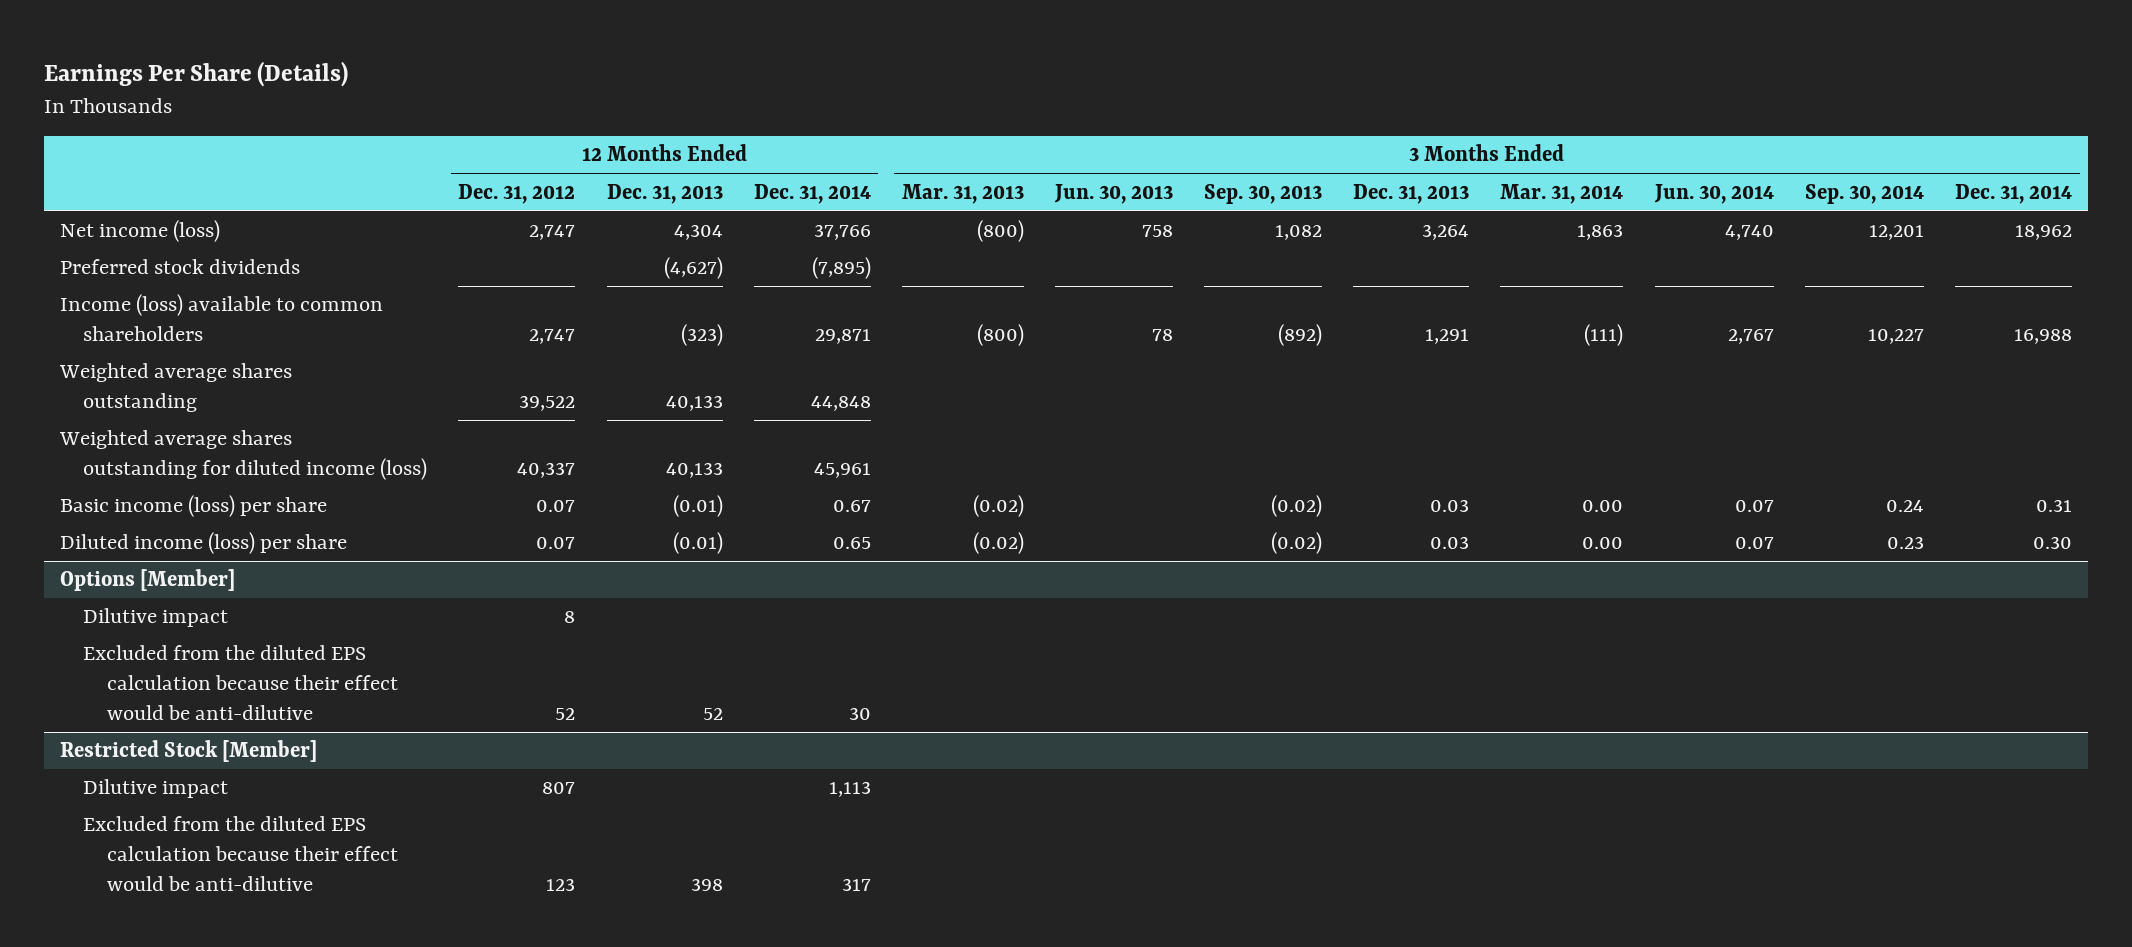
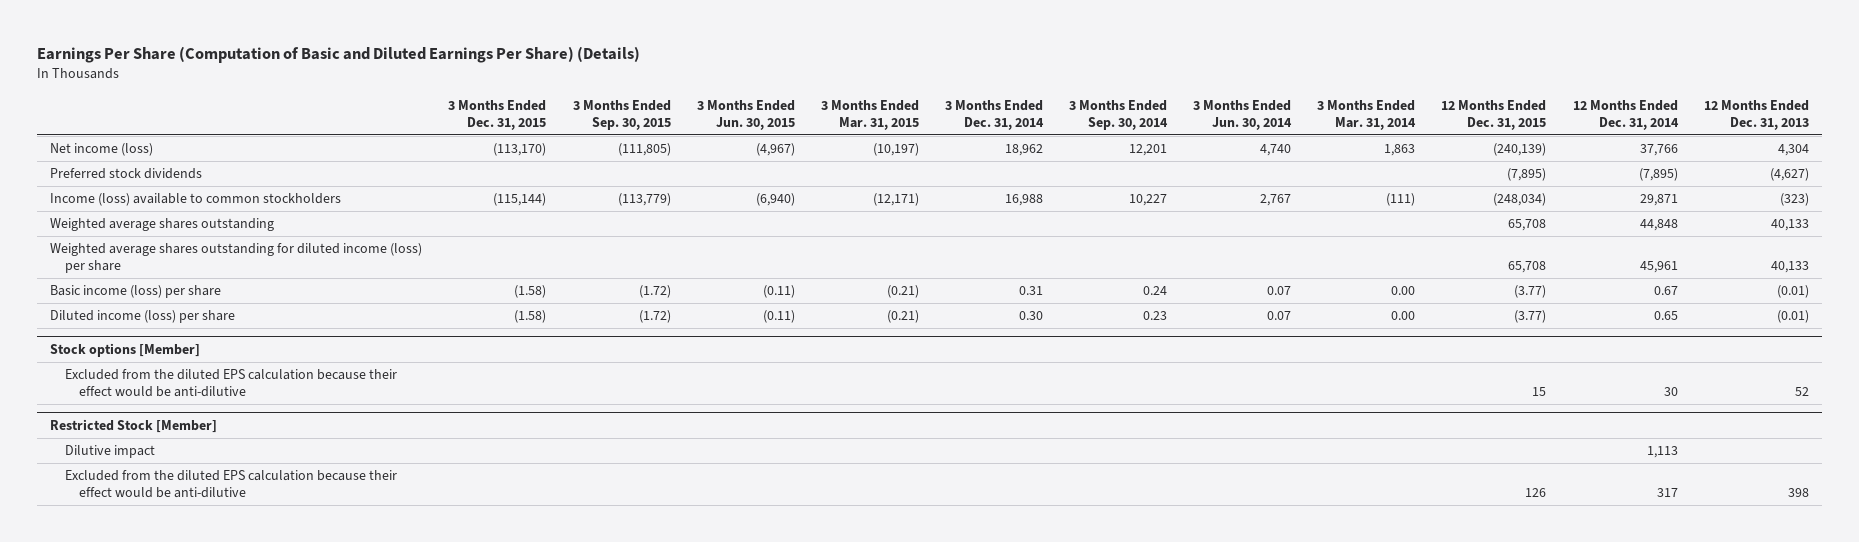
- Earnings Per Share (Details)
+ Earnings Per Share (Computation of Basic and Diluted Earnings Per Share) (Details)
- | 12 Months Ended Dec. 31, 2012 | 12 Months Ended Dec. 31, 2013 | 12 Months Ended Dec. 31, 2014 | 3 Months Ended Mar. 31, 2013 | 3 Months Ended Jun. 30, 2013 | 3 Months Ended Sep. 30, 2013 | 3 Months Ended Dec. 31, 2013 | 3 Months Ended Mar. 31, 2014 | 3 Months Ended Jun. 30, 2014 | 3 Months Ended Sep. 30, 2014 | 3 Months Ended Dec. 31, 2014
+ | 3 Months Ended Dec. 31, 2015 | 3 Months Ended Sep. 30, 2015 | 3 Months Ended Jun. 30, 2015 | 3 Months Ended Mar. 31, 2015 | 3 Months Ended Dec. 31, 2014 | 3 Months Ended Sep. 30, 2014 | 3 Months Ended Jun. 30, 2014 | 3 Months Ended Mar. 31, 2014 | 12 Months Ended Dec. 31, 2015 | 12 Months Ended Dec. 31, 2014 | 12 Months Ended Dec. 31, 2013
- Income (loss) available to common shareholders | 2,747 | (323) | 29,871 | (800) | 78 | (892) | 1,291 | (111) | 2,767 | 10,227 | 16,988
+ Income (loss) available to common stockholders | (115,144) | (113,779) | (6,940) | (12,171) | 16,988 | 10,227 | 2,767 | (111) | (248,034) | 29,871 | (323)
- Weighted average shares outstanding for diluted income (loss) | 40,337 | 40,133 | 45,961 | | | | | | | |
+ Weighted average shares outstanding for diluted income (loss) per share | | | | | | | | | 65,708 | 45,961 | 40,133
- Options [Member]
- Dilutive impact | 8 | | | | | | | | | |
+ Stock options [Member]

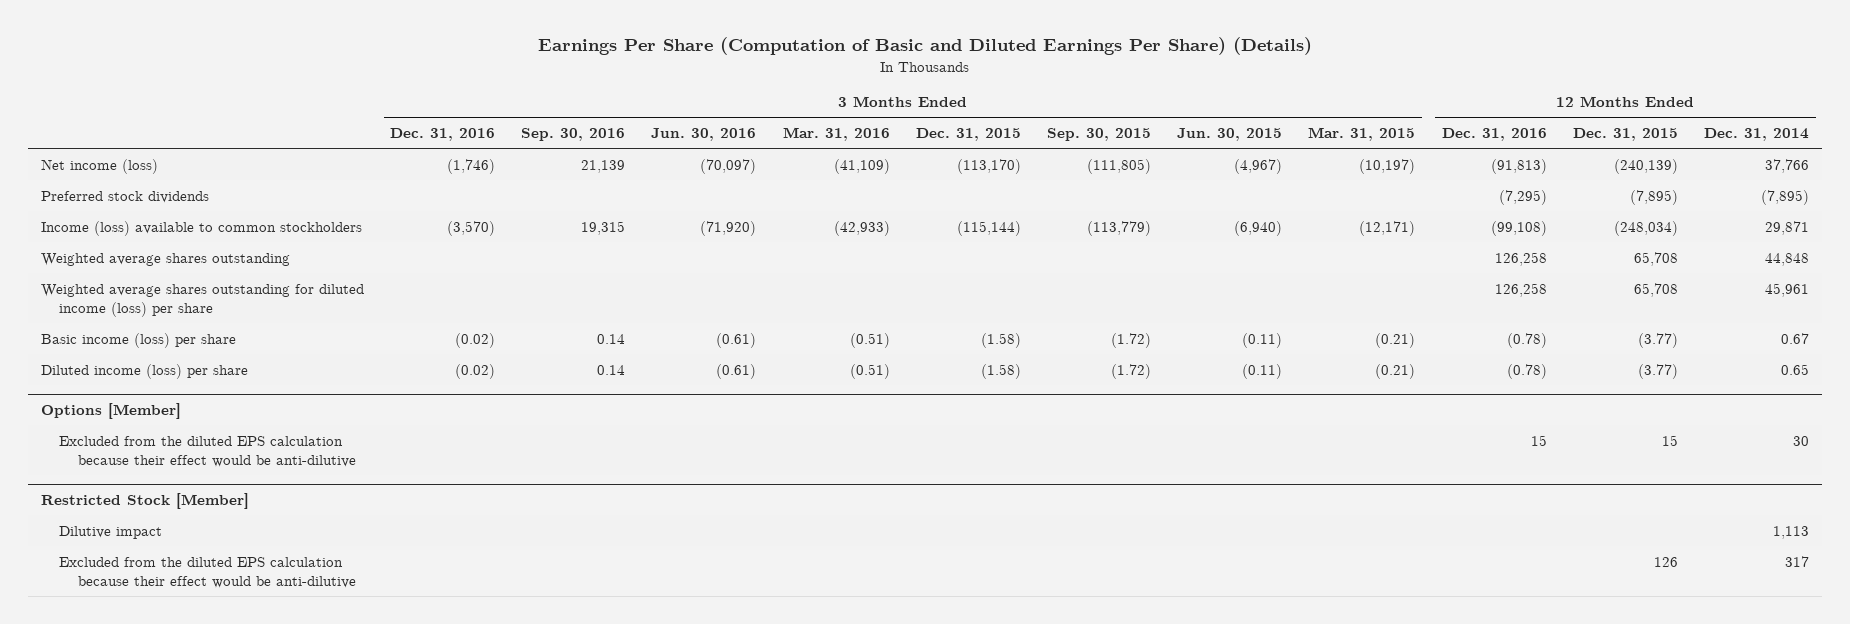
- | 3 Months Ended Dec. 31, 2015 | 3 Months Ended Sep. 30, 2015 | 3 Months Ended Jun. 30, 2015 | 3 Months Ended Mar. 31, 2015 | 3 Months Ended Dec. 31, 2014 | 3 Months Ended Sep. 30, 2014 | 3 Months Ended Jun. 30, 2014 | 3 Months Ended Mar. 31, 2014 | 12 Months Ended Dec. 31, 2015 | 12 Months Ended Dec. 31, 2014 | 12 Months Ended Dec. 31, 2013
+ | 3 Months Ended Dec. 31, 2016 | 3 Months Ended Sep. 30, 2016 | 3 Months Ended Jun. 30, 2016 | 3 Months Ended Mar. 31, 2016 | 3 Months Ended Dec. 31, 2015 | 3 Months Ended Sep. 30, 2015 | 3 Months Ended Jun. 30, 2015 | 3 Months Ended Mar. 31, 2015 | 12 Months Ended Dec. 31, 2016 | 12 Months Ended Dec. 31, 2015 | 12 Months Ended Dec. 31, 2014
- Stock options [Member]
+ Options [Member]

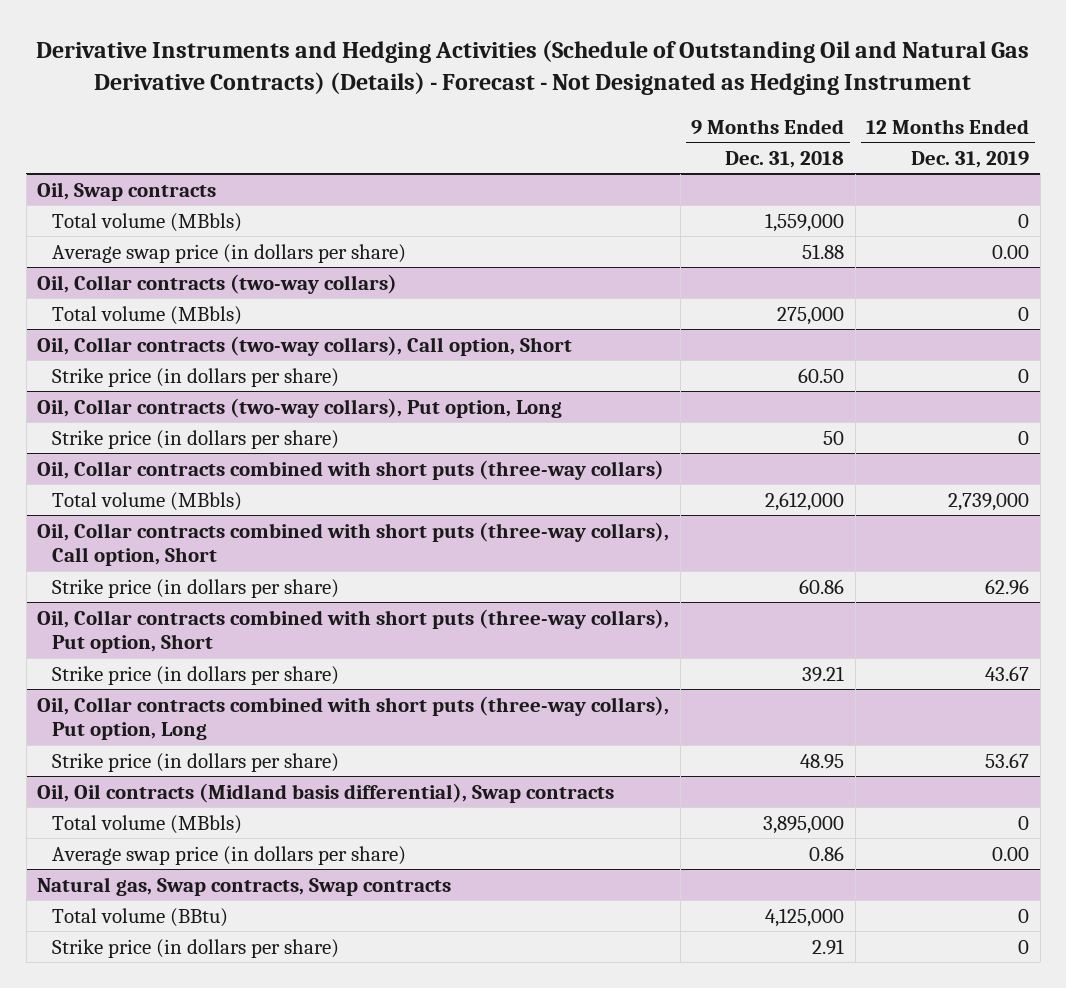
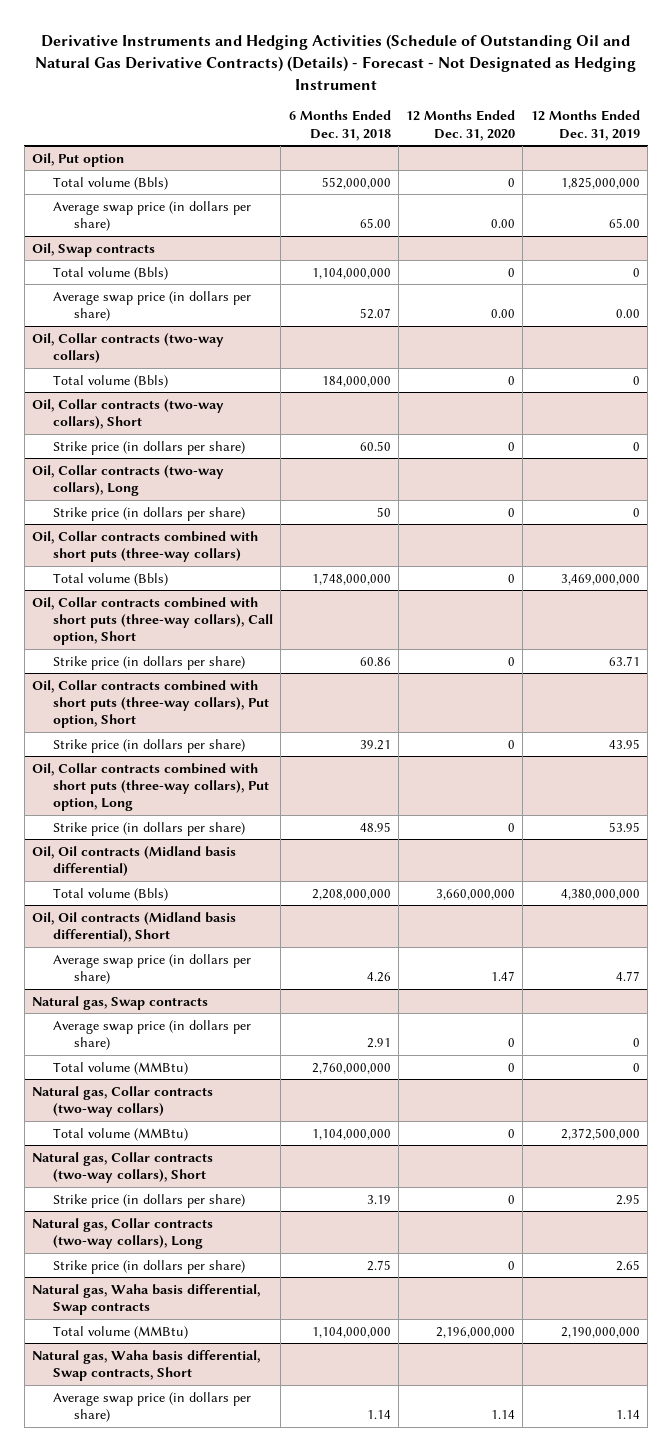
- | 9 Months Ended Dec. 31, 2018 | 12 Months Ended Dec. 31, 2019
+ | 6 Months Ended Dec. 31, 2018 | 12 Months Ended Dec. 31, 2020 | 12 Months Ended Dec. 31, 2019
+ Oil, Put option
+ Total volume (Bbls) | 552,000,000 | 0 | 1,825,000,000
+ Average swap price (in dollars per share) | 65.00 | 0.00 | 65.00
@ Oil, Swap contracts
- Total volume (MBbls) | 1,559,000 | 0
+ Total volume (Bbls) | 1,104,000,000 | 0 | 0
@ Oil, Collar contracts (two-way collars)
- Total volume (MBbls) | 275,000 | 0
- Oil, Collar contracts (two-way collars), Call option, Short
@ Oil, Collar contracts (two-way collars)
+ Total volume (Bbls) | 184,000,000 | 0 | 0
+ Oil, Collar contracts (two-way collars), Short
- Oil, Collar contracts (two-way collars), Put option, Long
+ Oil, Collar contracts (two-way collars), Long
@ Oil, Collar contracts combined with short puts (three-way collars)
- Total volume (MBbls) | 2,612,000 | 2,739,000
+ Total volume (Bbls) | 1,748,000,000 | 0 | 3,469,000,000
@ Oil, Collar contracts combined with short puts (three-way collars), Call option, Short
- Strike price (in dollars per share) | 60.86 | 62.96
+ Strike price (in dollars per share) | 60.86 | 0 | 63.71
@ Oil, Collar contracts combined with short puts (three-way collars), Put option, Short
- Strike price (in dollars per share) | 39.21 | 43.67
+ Strike price (in dollars per share) | 39.21 | 0 | 43.95
@ Oil, Collar contracts combined with short puts (three-way collars), Put option, Long
- Strike price (in dollars per share) | 48.95 | 53.67
- Oil, Oil contracts (Midland basis differential), Swap contracts
- Total volume (MBbls) | 3,895,000 | 0
- Average swap price (in dollars per share) | 0.86 | 0.00
- Natural gas, Swap contracts, Swap contracts
- Total volume (BBtu) | 4,125,000 | 0
- Strike price (in dollars per share) | 2.91 | 0
@ Oil, Collar contracts combined with short puts (three-way collars), Put option, Long
+ Strike price (in dollars per share) | 48.95 | 0 | 53.95
+ Oil, Oil contracts (Midland basis differential)
+ Total volume (Bbls) | 2,208,000,000 | 3,660,000,000 | 4,380,000,000
+ Oil, Oil contracts (Midland basis differential), Short
+ Average swap price (in dollars per share) | 4.26 | 1.47 | 4.77
+ Natural gas, Swap contracts
+ Average swap price (in dollars per share) | 2.91 | 0 | 0
+ Total volume (MMBtu) | 2,760,000,000 | 0 | 0
+ Natural gas, Collar contracts (two-way collars)
+ Total volume (MMBtu) | 1,104,000,000 | 0 | 2,372,500,000
+ Natural gas, Collar contracts (two-way collars), Short
+ Strike price (in dollars per share) | 3.19 | 0 | 2.95
+ Natural gas, Collar contracts (two-way collars), Long
+ Strike price (in dollars per share) | 2.75 | 0 | 2.65
+ Natural gas, Waha basis differential, Swap contracts
+ Total volume (MMBtu) | 1,104,000,000 | 2,196,000,000 | 2,190,000,000
+ Natural gas, Waha basis differential, Swap contracts, Short
+ Average swap price (in dollars per share) | 1.14 | 1.14 | 1.14

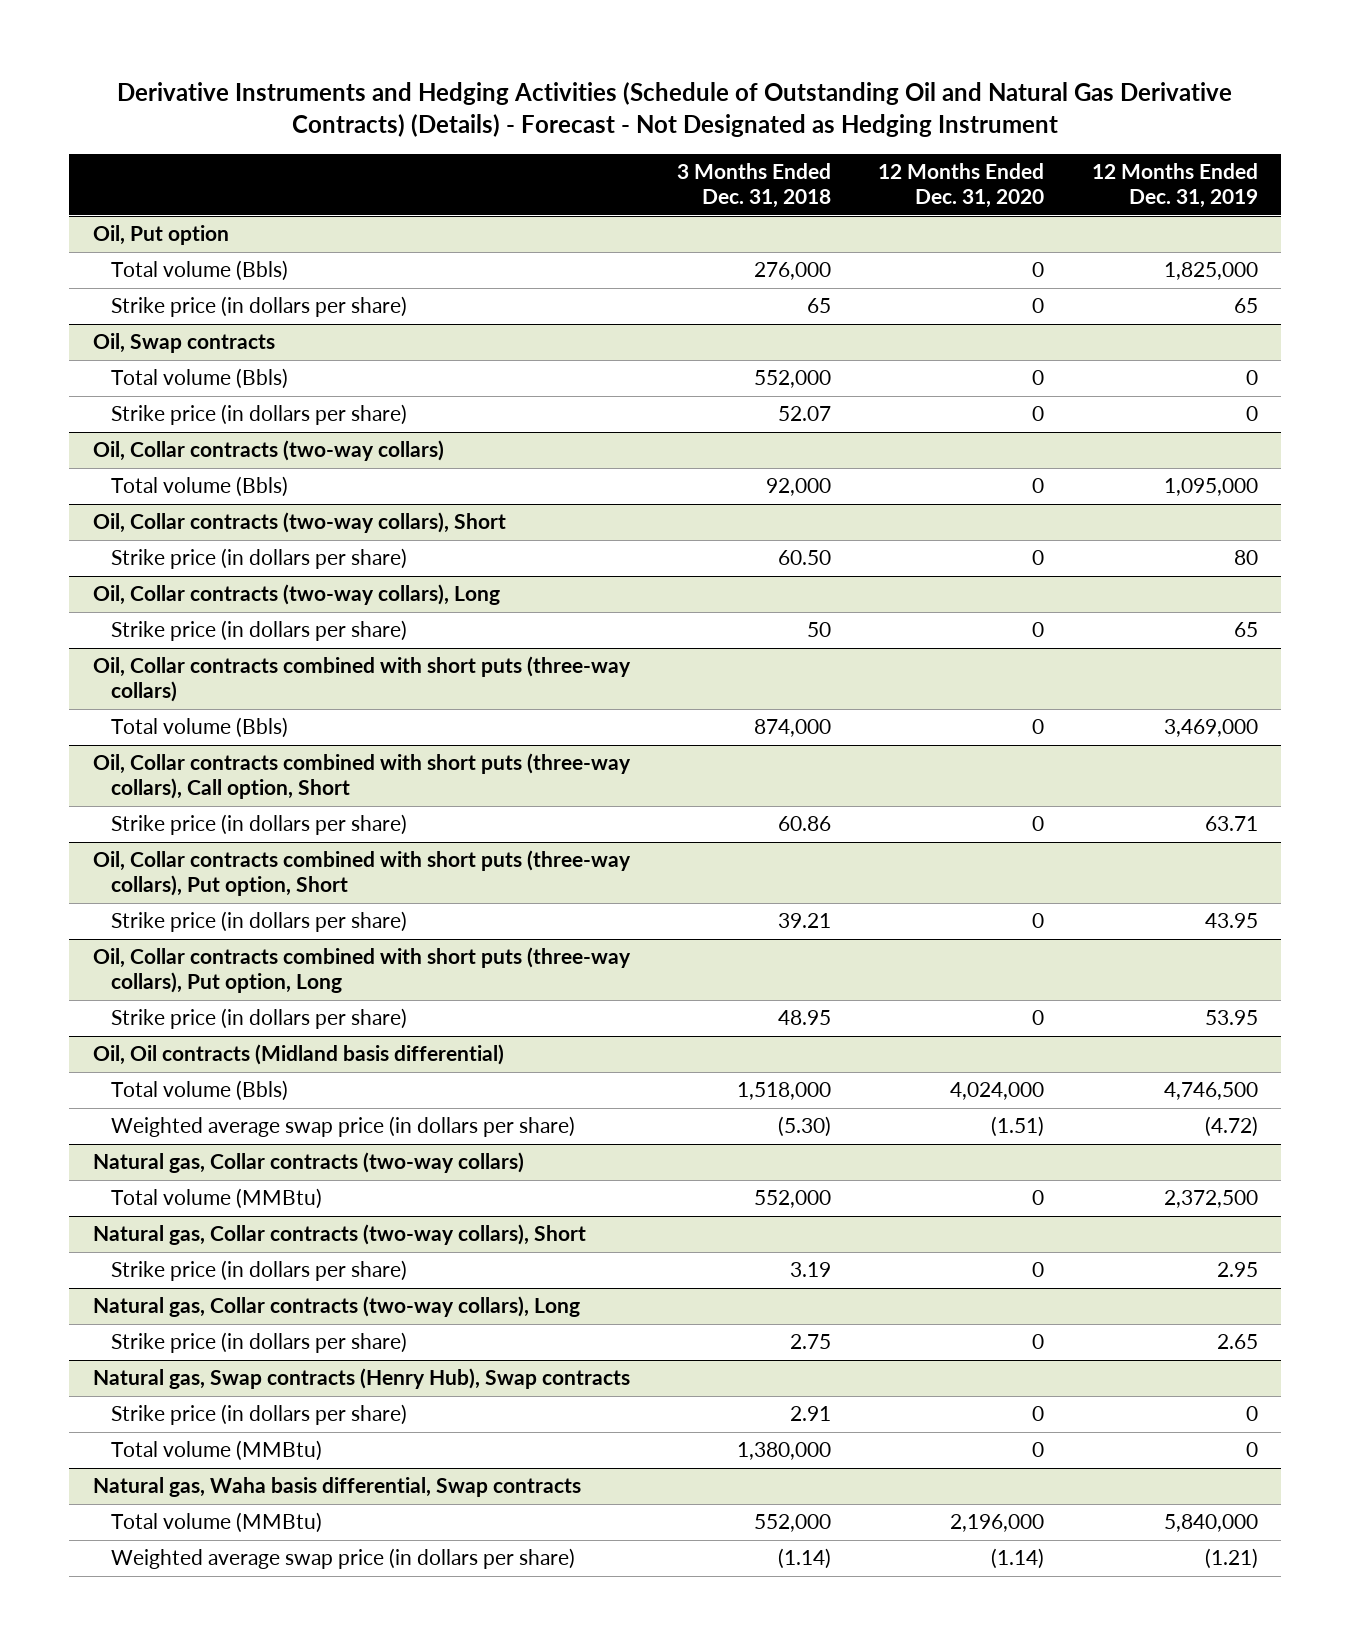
- | 6 Months Ended Dec. 31, 2018 | 12 Months Ended Dec. 31, 2020 | 12 Months Ended Dec. 31, 2019
+ | 3 Months Ended Dec. 31, 2018 | 12 Months Ended Dec. 31, 2020 | 12 Months Ended Dec. 31, 2019
@ Oil, Put option
- Total volume (Bbls) | 552,000,000 | 0 | 1,825,000,000
- Average swap price (in dollars per share) | 65.00 | 0.00 | 65.00
+ Total volume (Bbls) | 276,000 | 0 | 1,825,000
+ Strike price (in dollars per share) | 65 | 0 | 65
@ Oil, Swap contracts
- Average swap price (in dollars per share) | 52.07 | 0.00 | 0.00
+ Strike price (in dollars per share) | 52.07 | 0 | 0
@ Oil, Collar contracts (two-way collars)
- Total volume (Bbls) | 184,000,000 | 0 | 0
+ Total volume (Bbls) | 92,000 | 0 | 1,095,000
@ Oil, Collar contracts (two-way collars), Short
- Strike price (in dollars per share) | 60.50 | 0 | 0
+ Strike price (in dollars per share) | 60.50 | 0 | 80
@ Oil, Collar contracts (two-way collars), Long
- Strike price (in dollars per share) | 50 | 0 | 0
+ Strike price (in dollars per share) | 50 | 0 | 65
@ Oil, Collar contracts combined with short puts (three-way collars)
- Total volume (Bbls) | 1,748,000,000 | 0 | 3,469,000,000
+ Total volume (Bbls) | 874,000 | 0 | 3,469,000
@ Oil, Oil contracts (Midland basis differential)
- Total volume (Bbls) | 2,208,000,000 | 3,660,000,000 | 4,380,000,000
- Oil, Oil contracts (Midland basis differential), Short
- Average swap price (in dollars per share) | 4.26 | 1.47 | 4.77
- Natural gas, Swap contracts
- Average swap price (in dollars per share) | 2.91 | 0 | 0
- Total volume (MMBtu) | 2,760,000,000 | 0 | 0
@ Oil, Oil contracts (Midland basis differential)
+ Total volume (Bbls) | 1,518,000 | 4,024,000 | 4,746,500
+ Weighted average swap price (in dollars per share) | (5.30) | (1.51) | (4.72)
@ Natural gas, Collar contracts (two-way collars)
- Total volume (MMBtu) | 1,104,000,000 | 0 | 2,372,500,000
+ Total volume (MMBtu) | 552,000 | 0 | 2,372,500
+ Natural gas, Swap contracts (Henry Hub), Swap contracts
+ Strike price (in dollars per share) | 2.91 | 0 | 0
+ Total volume (MMBtu) | 1,380,000 | 0 | 0
@ Natural gas, Waha basis differential, Swap contracts
- Total volume (MMBtu) | 1,104,000,000 | 2,196,000,000 | 2,190,000,000
- Natural gas, Waha basis differential, Swap contracts, Short
- Average swap price (in dollars per share) | 1.14 | 1.14 | 1.14
@ Natural gas, Waha basis differential, Swap contracts
+ Total volume (MMBtu) | 552,000 | 2,196,000 | 5,840,000
+ Weighted average swap price (in dollars per share) | (1.14) | (1.14) | (1.21)

